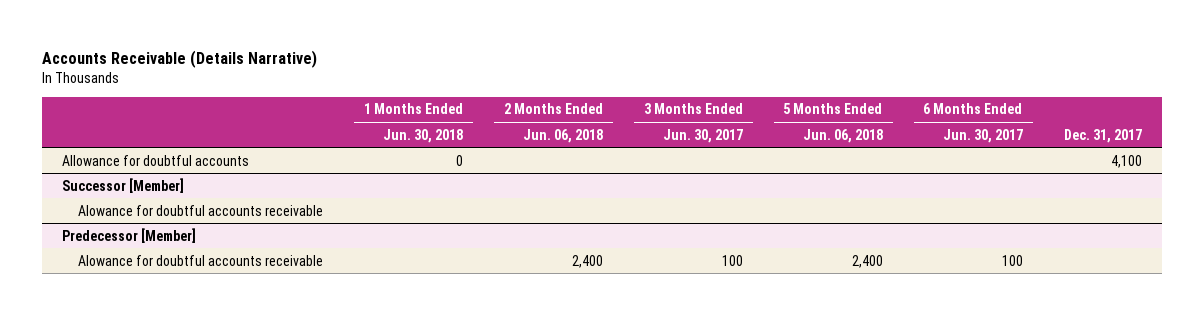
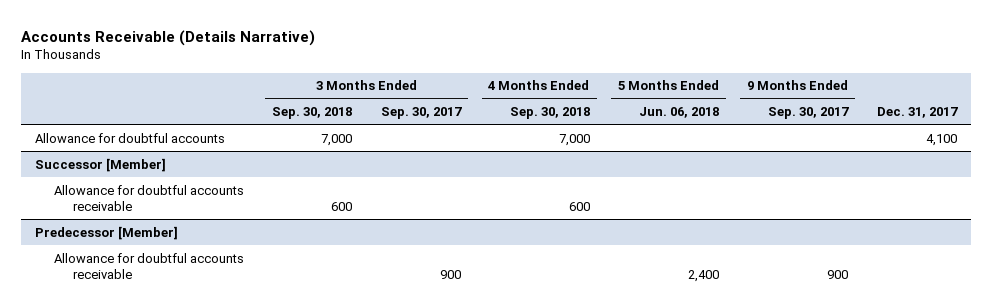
- | 1 Months Ended Jun. 30, 2018 | 2 Months Ended Jun. 06, 2018 | 3 Months Ended Jun. 30, 2017 | 5 Months Ended Jun. 06, 2018 | 6 Months Ended Jun. 30, 2017 | Dec. 31, 2017
+ | 3 Months Ended Sep. 30, 2018 | 3 Months Ended Sep. 30, 2017 | 4 Months Ended Sep. 30, 2018 | 5 Months Ended Jun. 06, 2018 | 9 Months Ended Sep. 30, 2017 | Dec. 31, 2017
@ Successor [Member]
- Alowance for doubtful accounts receivable
+ Allowance for doubtful accounts receivable | 600 | | 600 | | |
@ Predecessor [Member]
- Alowance for doubtful accounts receivable | | 2,400 | 100 | 2,400 | 100 |
+ Allowance for doubtful accounts receivable | | 900 | | 2,400 | 900 |

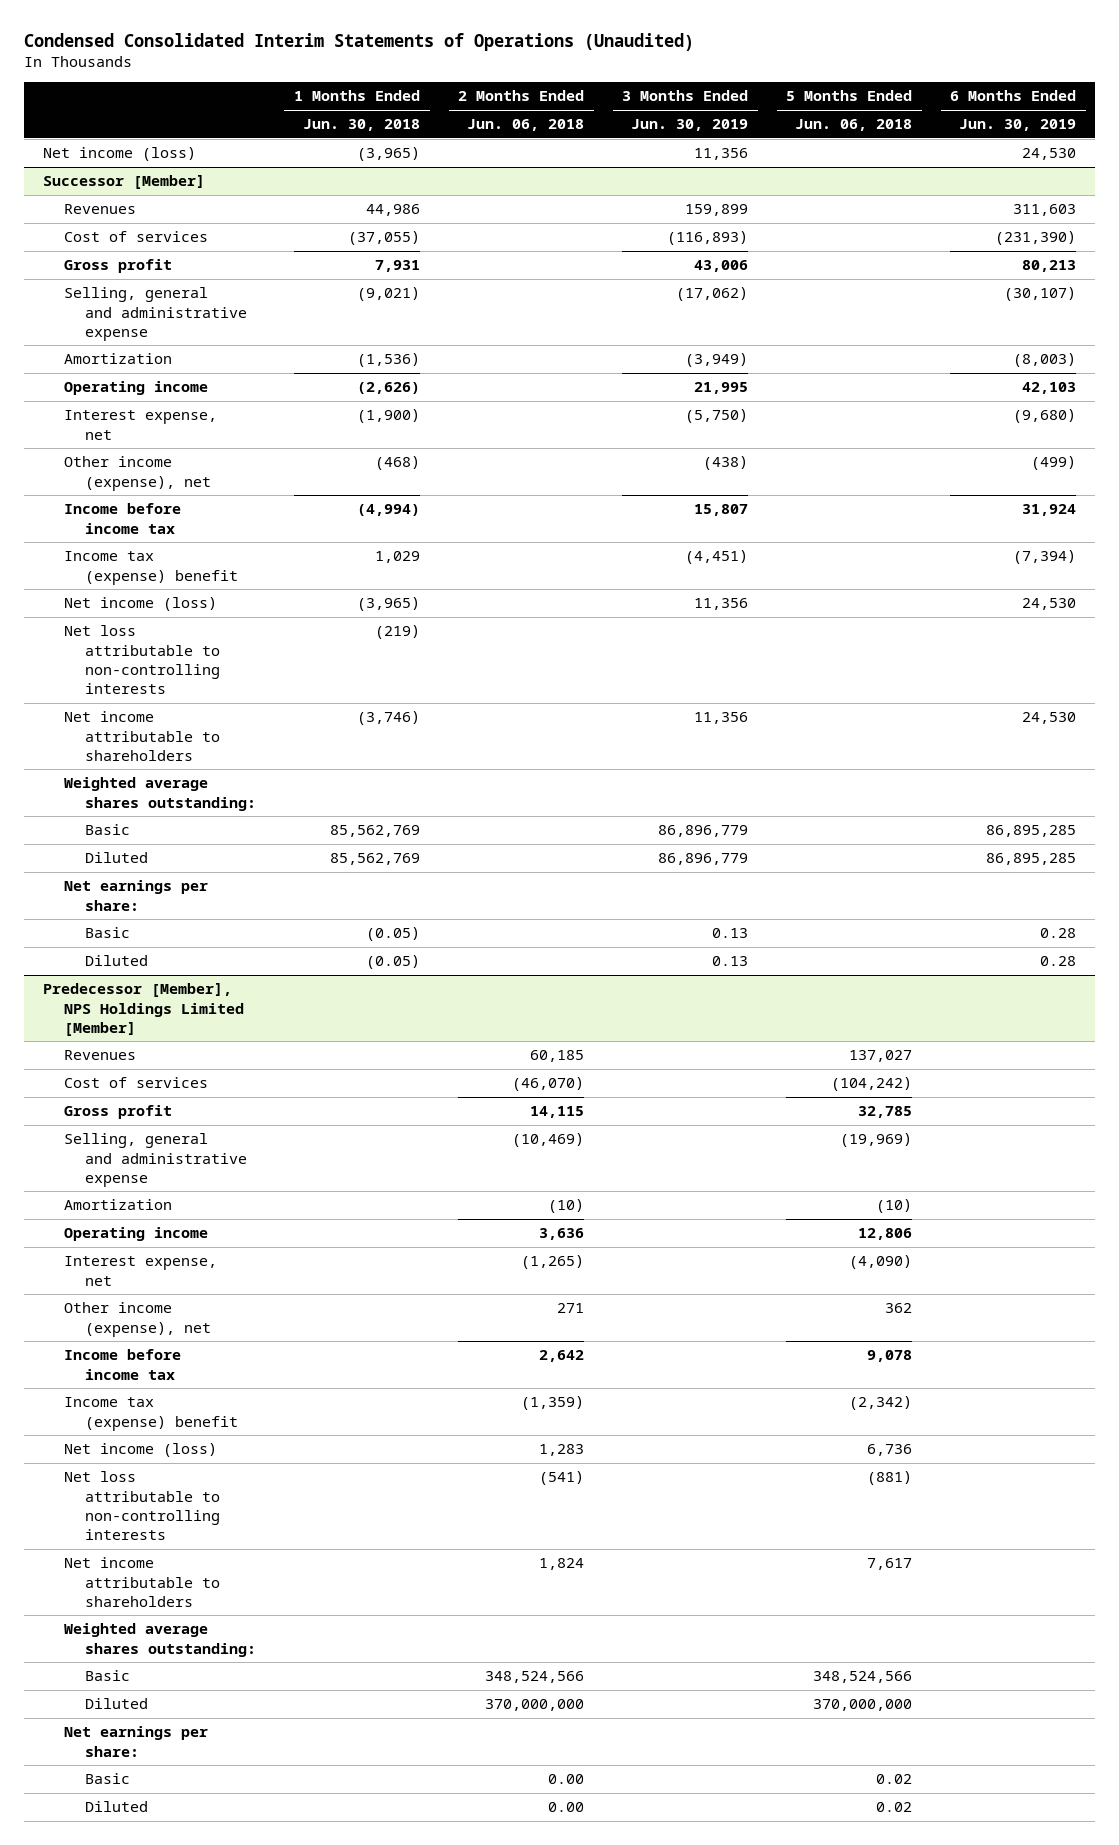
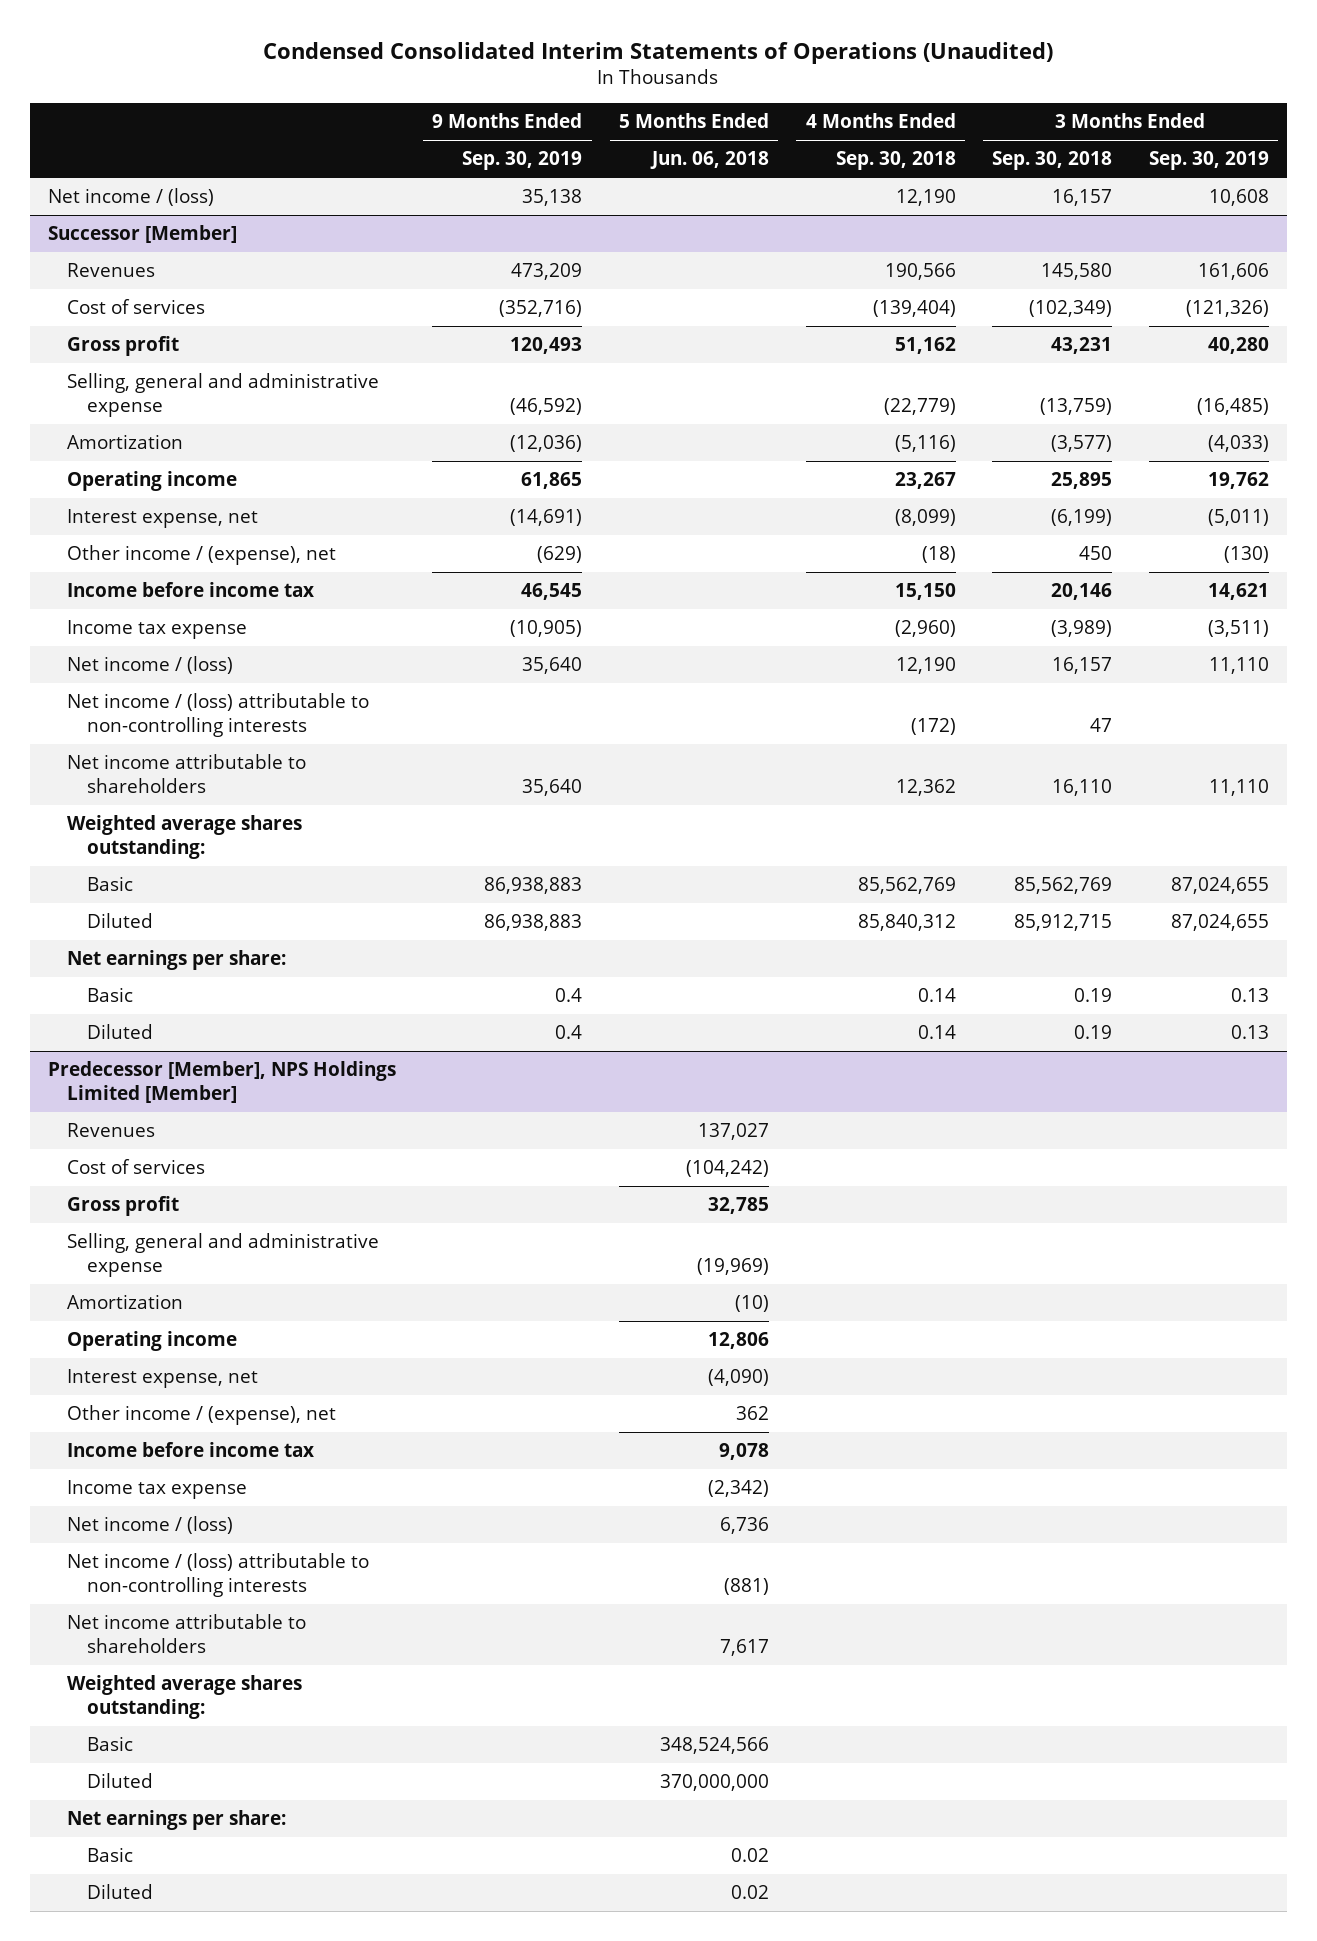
- | 1 Months Ended Jun. 30, 2018 | 2 Months Ended Jun. 06, 2018 | 3 Months Ended Jun. 30, 2019 | 5 Months Ended Jun. 06, 2018 | 6 Months Ended Jun. 30, 2019
+ | 9 Months Ended Sep. 30, 2019 | 5 Months Ended Jun. 06, 2018 | 4 Months Ended Sep. 30, 2018 | 3 Months Ended Sep. 30, 2018 | 3 Months Ended Sep. 30, 2019
- Net income (loss) | (3,965) | | 11,356 | | 24,530
+ Net income / (loss) | 35,138 | | 12,190 | 16,157 | 10,608
@ Successor [Member]
- Other income (expense), net | (468) | | (438) | | (499)
+ Other income / (expense), net | (629) | | (18) | 450 | (130)
- Income tax (expense) benefit | 1,029 | | (4,451) | | (7,394)
- Net income (loss) | (3,965) | | 11,356 | | 24,530
- Net loss attributable to non-controlling interests | (219) | | | |
+ Income tax expense | (10,905) | | (2,960) | (3,989) | (3,511)
+ Net income / (loss) | 35,640 | | 12,190 | 16,157 | 11,110
+ Net income / (loss) attributable to non-controlling interests | | | (172) | 47 |
@ Predecessor [Member], NPS Holdings Limited [Member]
- Other income (expense), net | | 271 | | 362 |
+ Other income / (expense), net | | 362 | | |
- Income tax (expense) benefit | | (1,359) | | (2,342) |
- Net income (loss) | | 1,283 | | 6,736 |
- Net loss attributable to non-controlling interests | | (541) | | (881) |
+ Income tax expense | | (2,342) | | |
+ Net income / (loss) | | 6,736 | | |
+ Net income / (loss) attributable to non-controlling interests | | (881) | | |

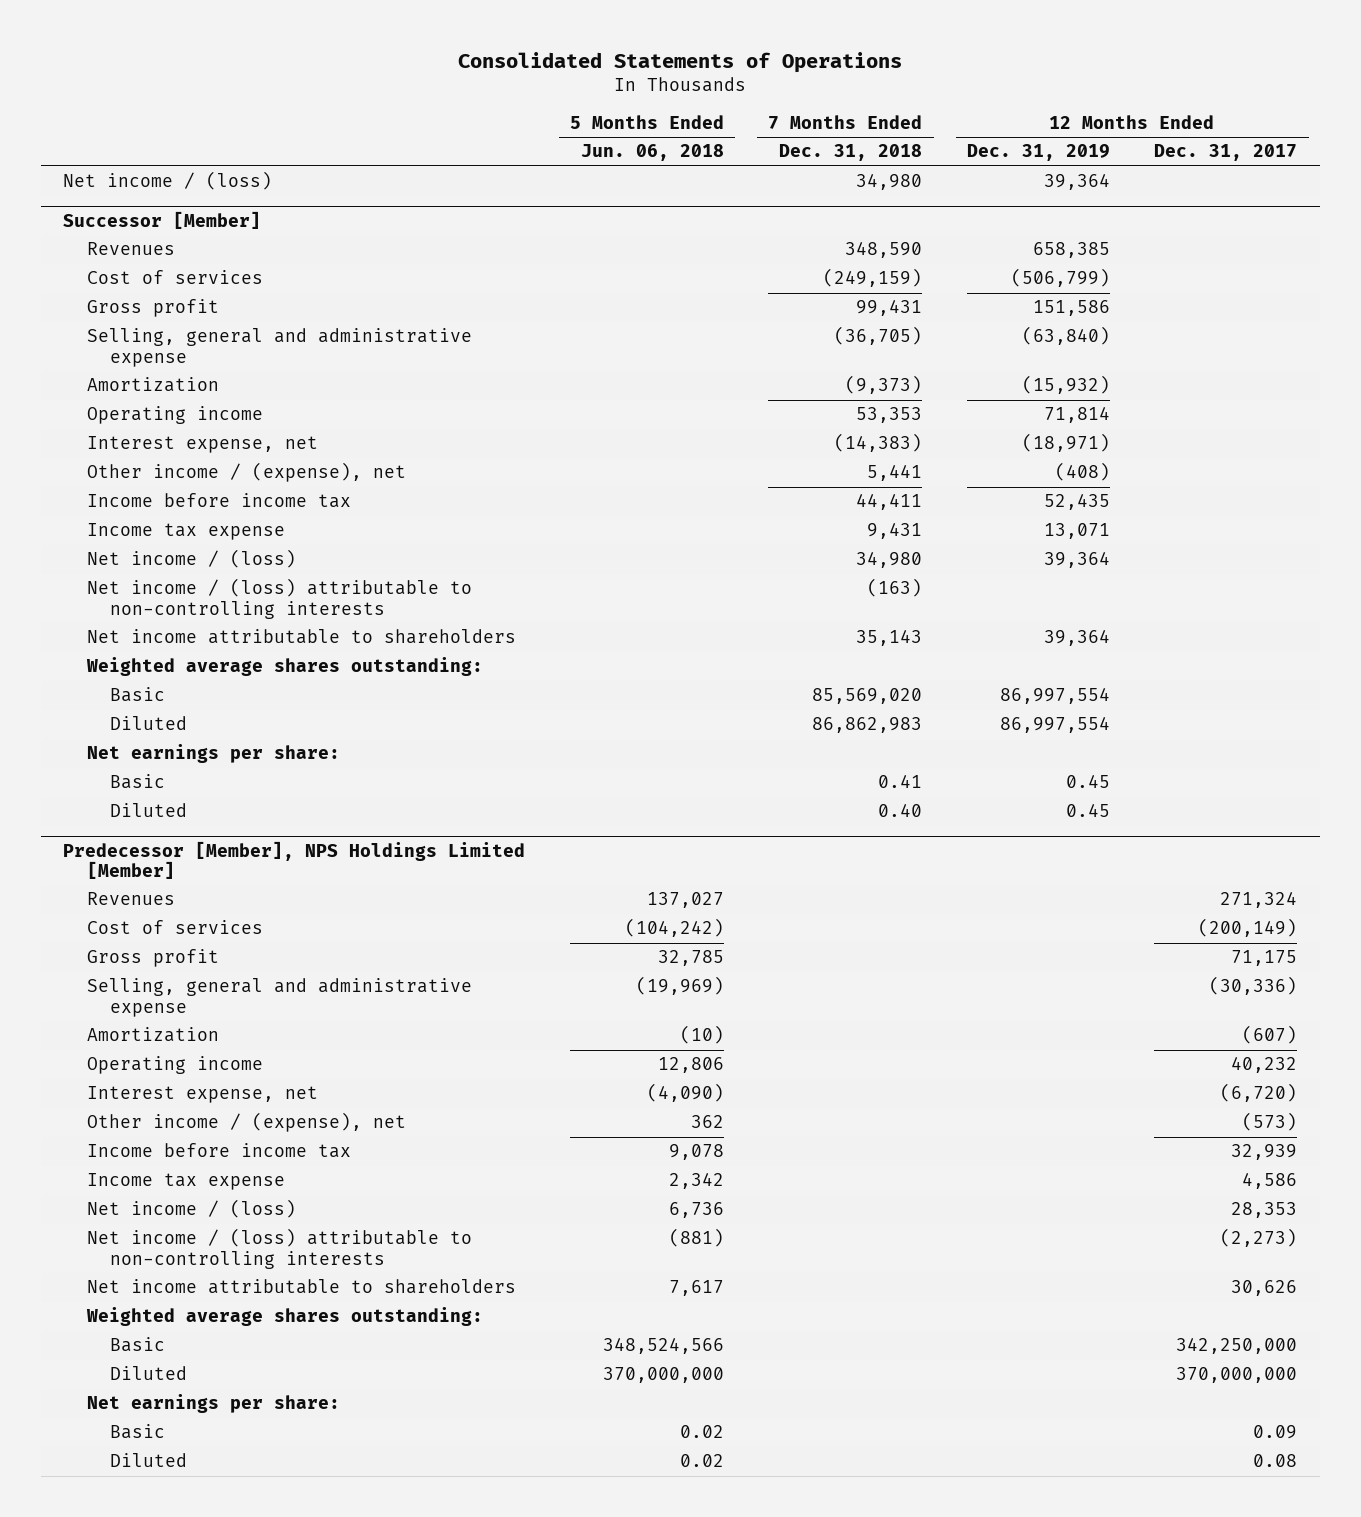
- Condensed Consolidated Interim Statements of Operations (Unaudited)
+ Consolidated Statements of Operations
- | 9 Months Ended Sep. 30, 2019 | 5 Months Ended Jun. 06, 2018 | 4 Months Ended Sep. 30, 2018 | 3 Months Ended Sep. 30, 2018 | 3 Months Ended Sep. 30, 2019
+ | 5 Months Ended Jun. 06, 2018 | 7 Months Ended Dec. 31, 2018 | 12 Months Ended Dec. 31, 2019 | 12 Months Ended Dec. 31, 2017
@ Predecessor [Member], NPS Holdings Limited [Member]
- Income tax expense | | (2,342) | | |
+ Income tax expense | 2,342 | | | 4,586

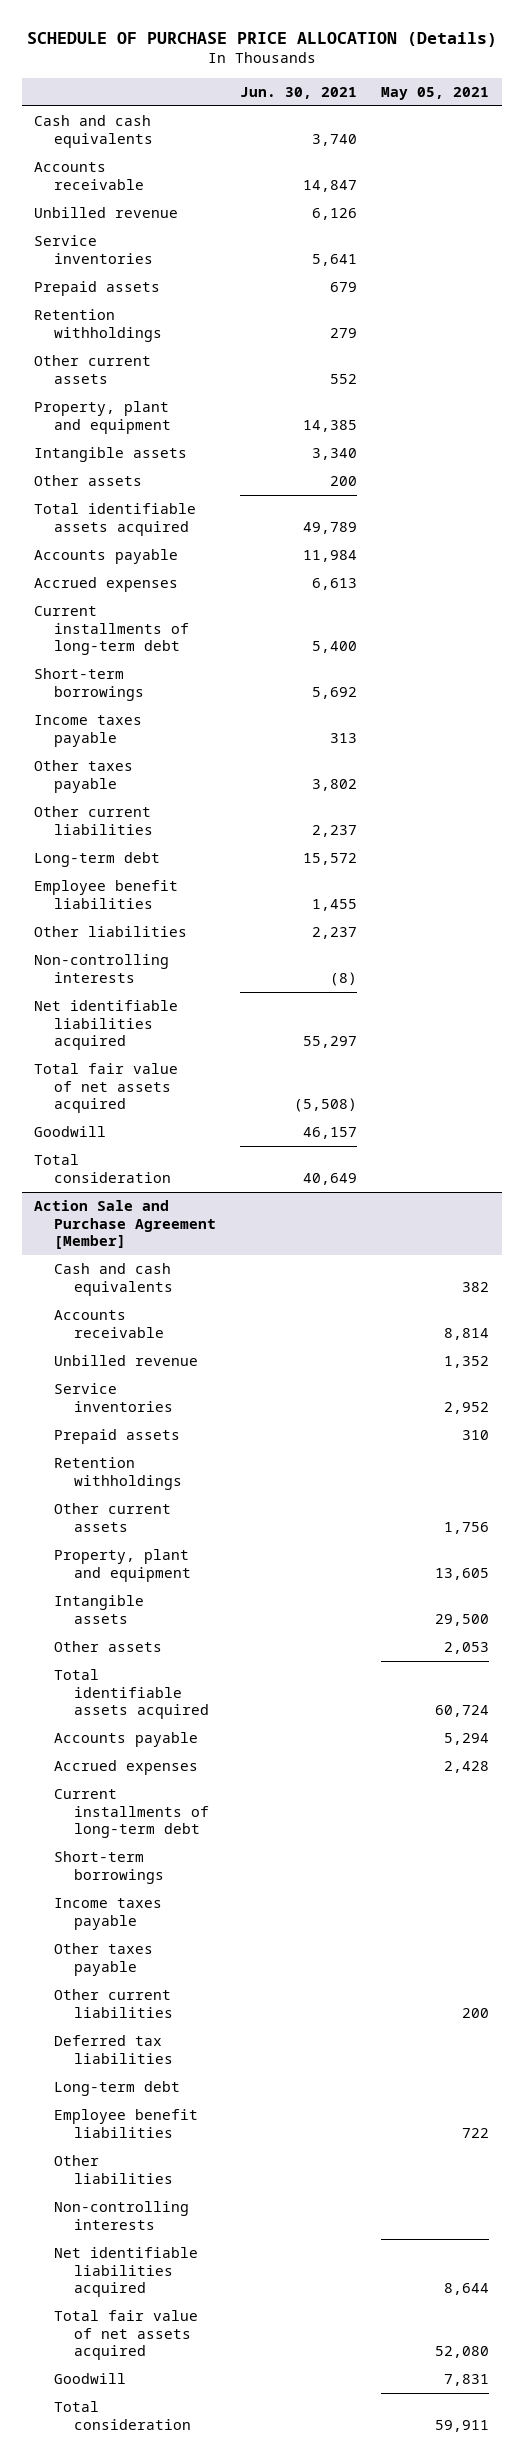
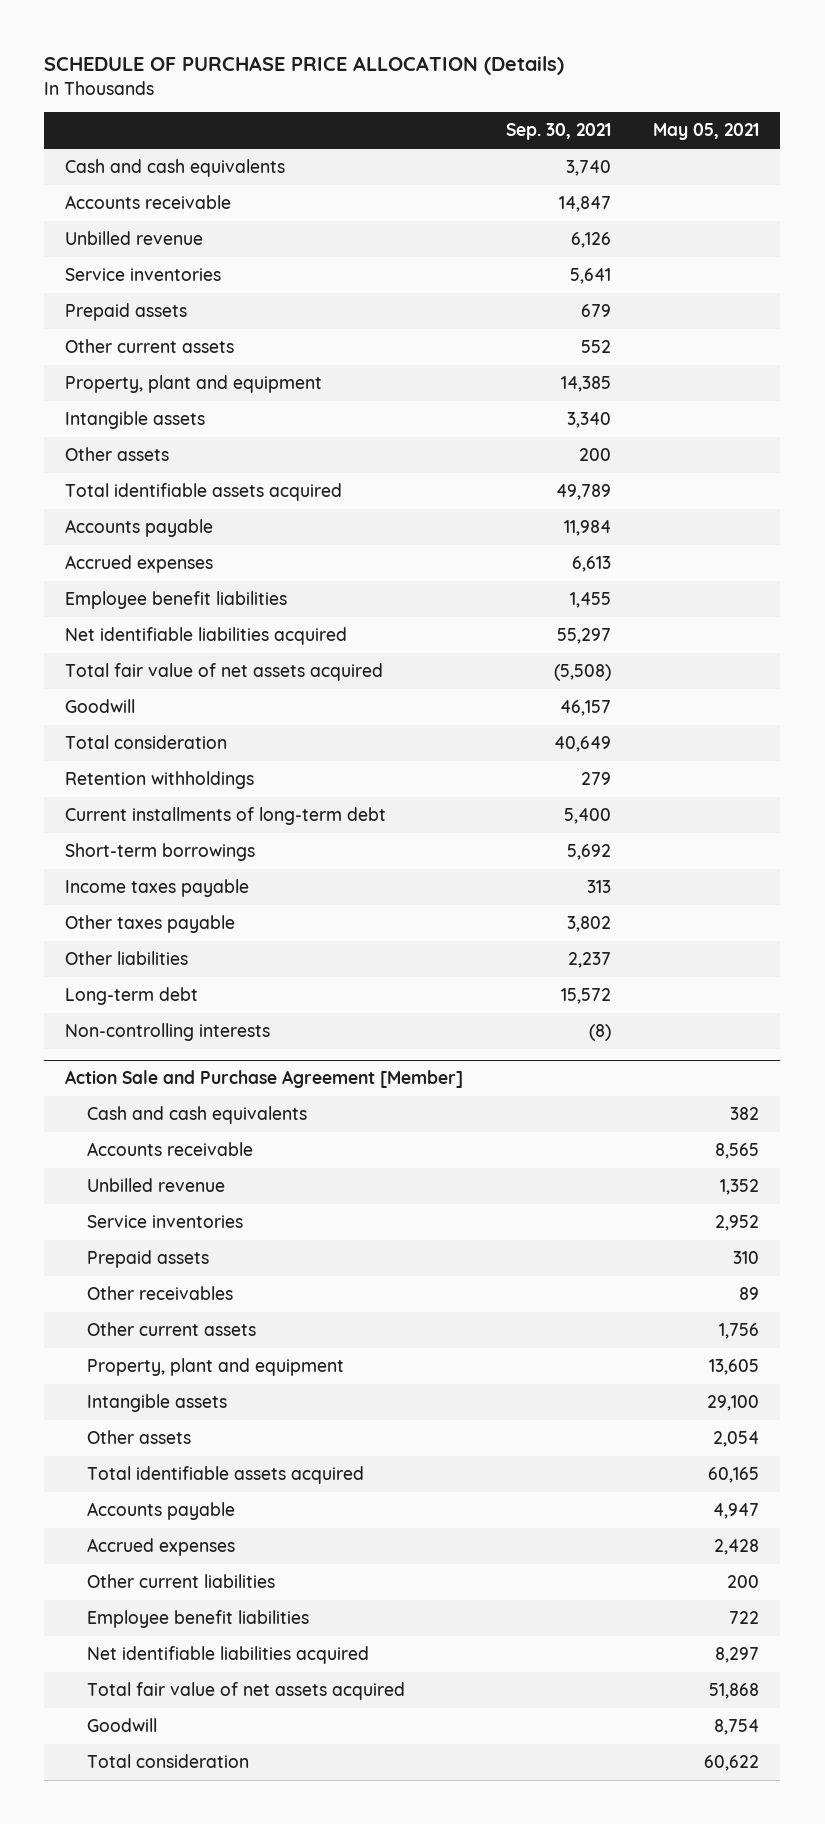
- | Jun. 30, 2021 | May 05, 2021
+ | Sep. 30, 2021 | May 05, 2021
moved up: Employee benefit liabilities | 1,455 |
moved up: Net identifiable liabilities acquired | 55,297 |
moved up: Total fair value of net assets acquired | (5,508) |
moved up: Goodwill | 46,157 |
moved up: Total consideration | 40,649 |
moved down: Retention withholdings | 279 |
- Other current liabilities | 2,237 |
moved down: Long-term debt | 15,572 |
@ Action Sale and Purchase Agreement [Member]
- Accounts receivable | | 8,814
+ Accounts receivable | | 8,565
- Retention withholdings
+ Other receivables | | 89
- Intangible assets | | 29,500
- Other assets | | 2,053
- Total identifiable assets acquired | | 60,724
- Accounts payable | | 5,294
+ Intangible assets | | 29,100
+ Other assets | | 2,054
+ Total identifiable assets acquired | | 60,165
+ Accounts payable | | 4,947
- Current installments of long-term debt
- Short-term borrowings
- Income taxes payable
- Other taxes payable
- Deferred tax liabilities
- Long-term debt
- Other liabilities
- Non-controlling interests
- Net identifiable liabilities acquired | | 8,644
- Total fair value of net assets acquired | | 52,080
- Goodwill | | 7,831
- Total consideration | | 59,911
+ Net identifiable liabilities acquired | | 8,297
+ Total fair value of net assets acquired | | 51,868
+ Goodwill | | 8,754
+ Total consideration | | 60,622

